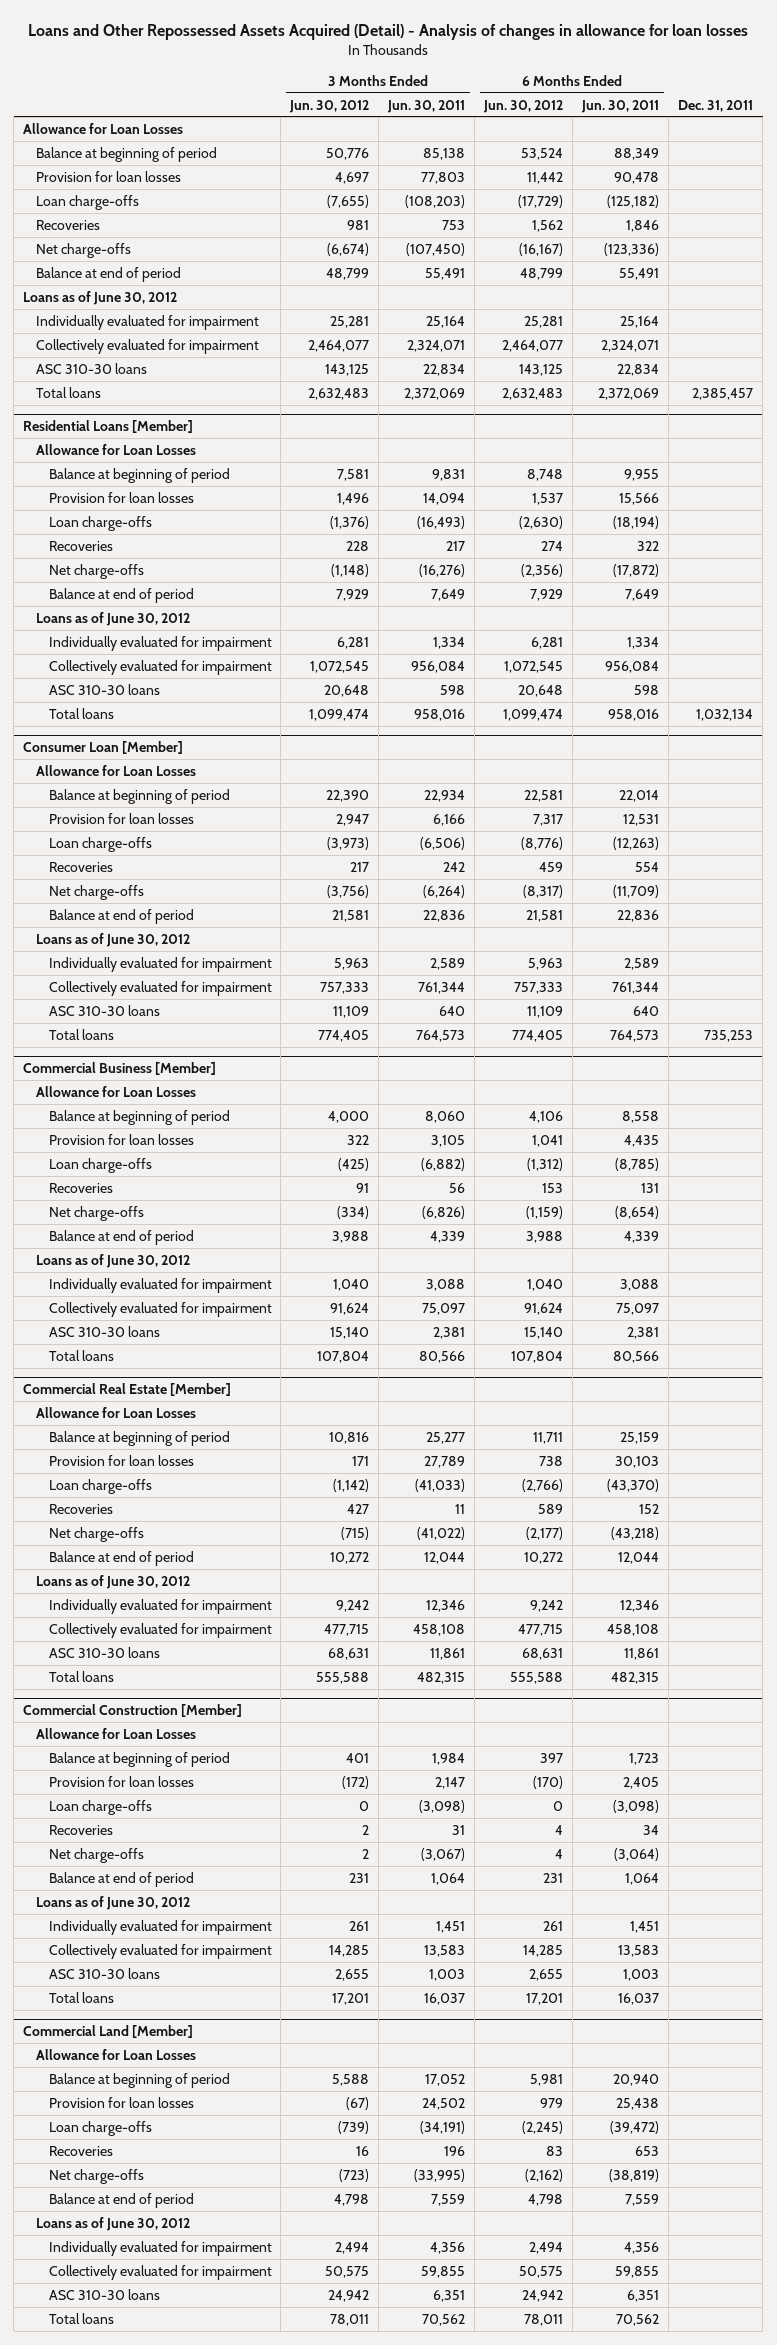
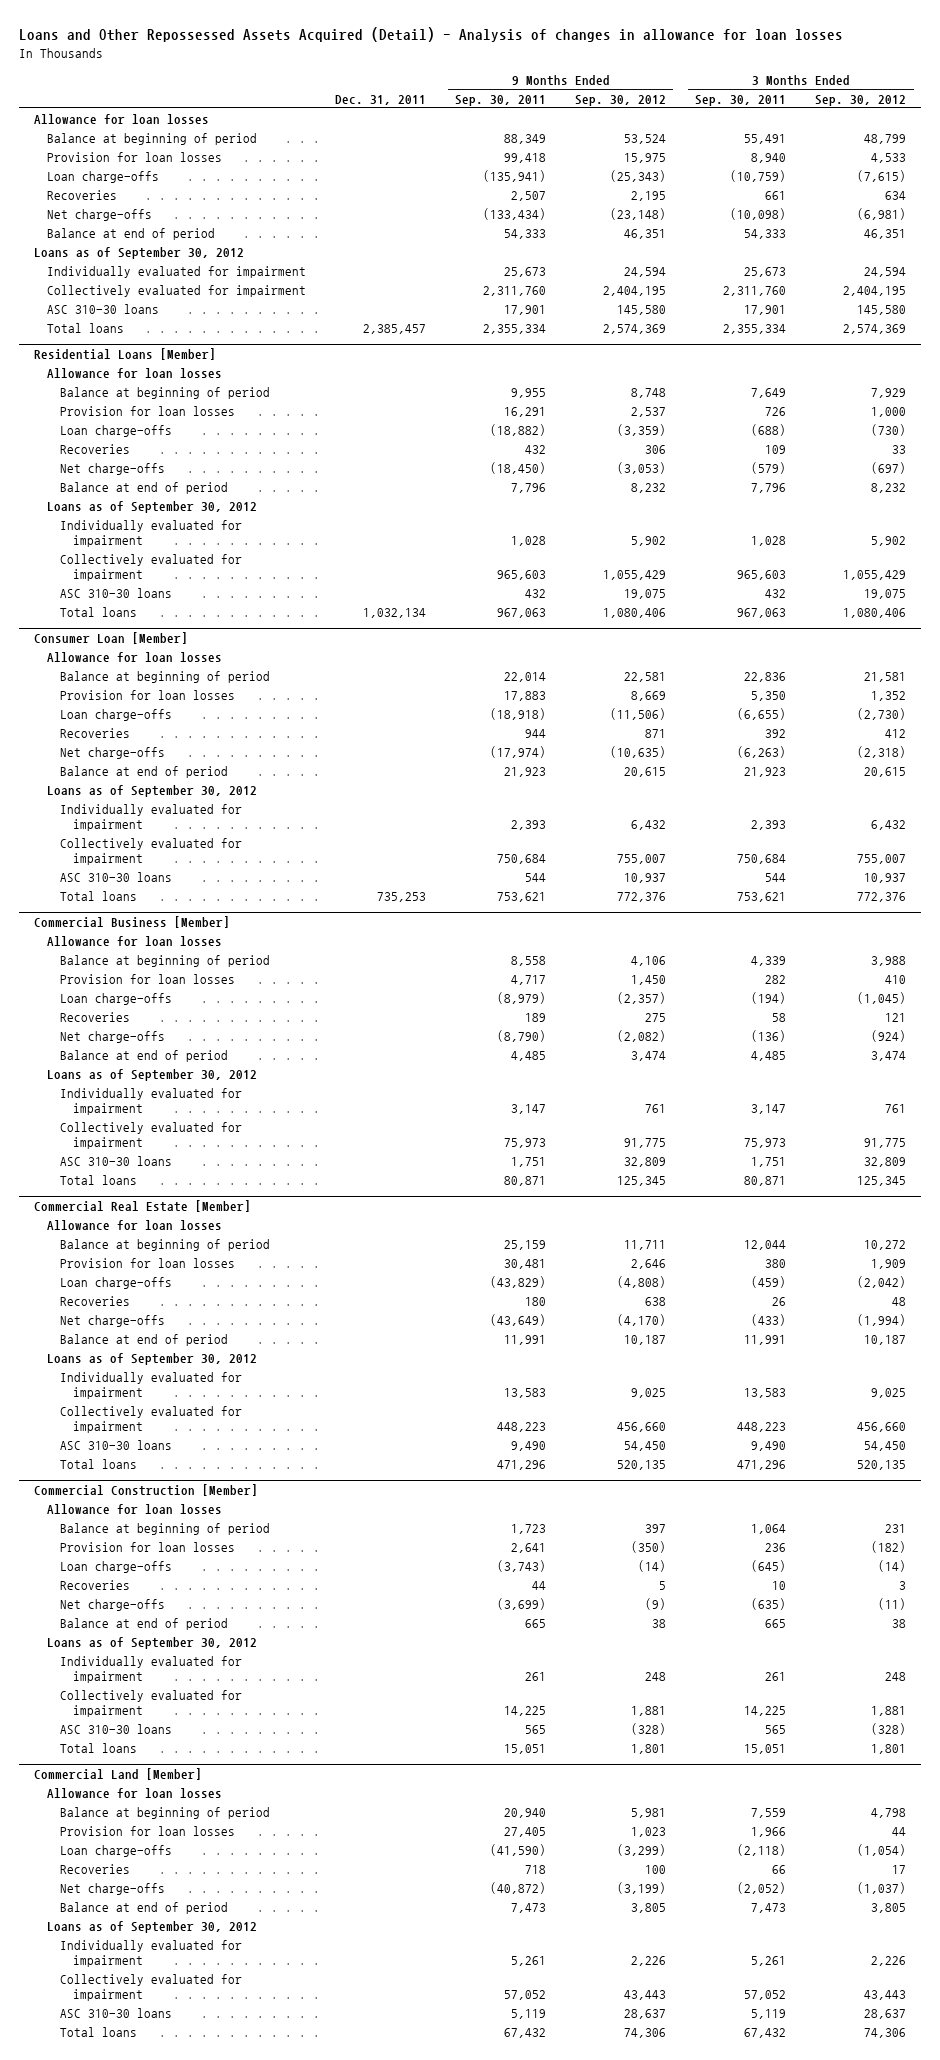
- | 3 Months Ended Jun. 30, 2012 | 3 Months Ended Jun. 30, 2011 | 6 Months Ended Jun. 30, 2012 | 6 Months Ended Jun. 30, 2011 | Dec. 31, 2011
+ | Dec. 31, 2011 | 9 Months Ended Sep. 30, 2011 | 9 Months Ended Sep. 30, 2012 | 3 Months Ended Sep. 30, 2011 | 3 Months Ended Sep. 30, 2012
- Allowance for Loan Losses
+ Allowance for loan losses
- Loans as of June 30, 2012
+ Loans as of September 30, 2012
@ Residential Loans [Member]
- Allowance for Loan Losses
+ Allowance for loan losses
- Loans as of June 30, 2012
+ Loans as of September 30, 2012
@ Consumer Loan [Member]
- Allowance for Loan Losses
+ Allowance for loan losses
- Loans as of June 30, 2012
+ Loans as of September 30, 2012
@ Commercial Business [Member]
- Allowance for Loan Losses
+ Allowance for loan losses
- Loans as of June 30, 2012
+ Loans as of September 30, 2012
@ Commercial Real Estate [Member]
- Allowance for Loan Losses
+ Allowance for loan losses
- Loans as of June 30, 2012
+ Loans as of September 30, 2012
@ Commercial Construction [Member]
- Allowance for Loan Losses
+ Allowance for loan losses
- Loans as of June 30, 2012
+ Loans as of September 30, 2012
@ Commercial Land [Member]
- Allowance for Loan Losses
+ Allowance for loan losses
- Loans as of June 30, 2012
+ Loans as of September 30, 2012

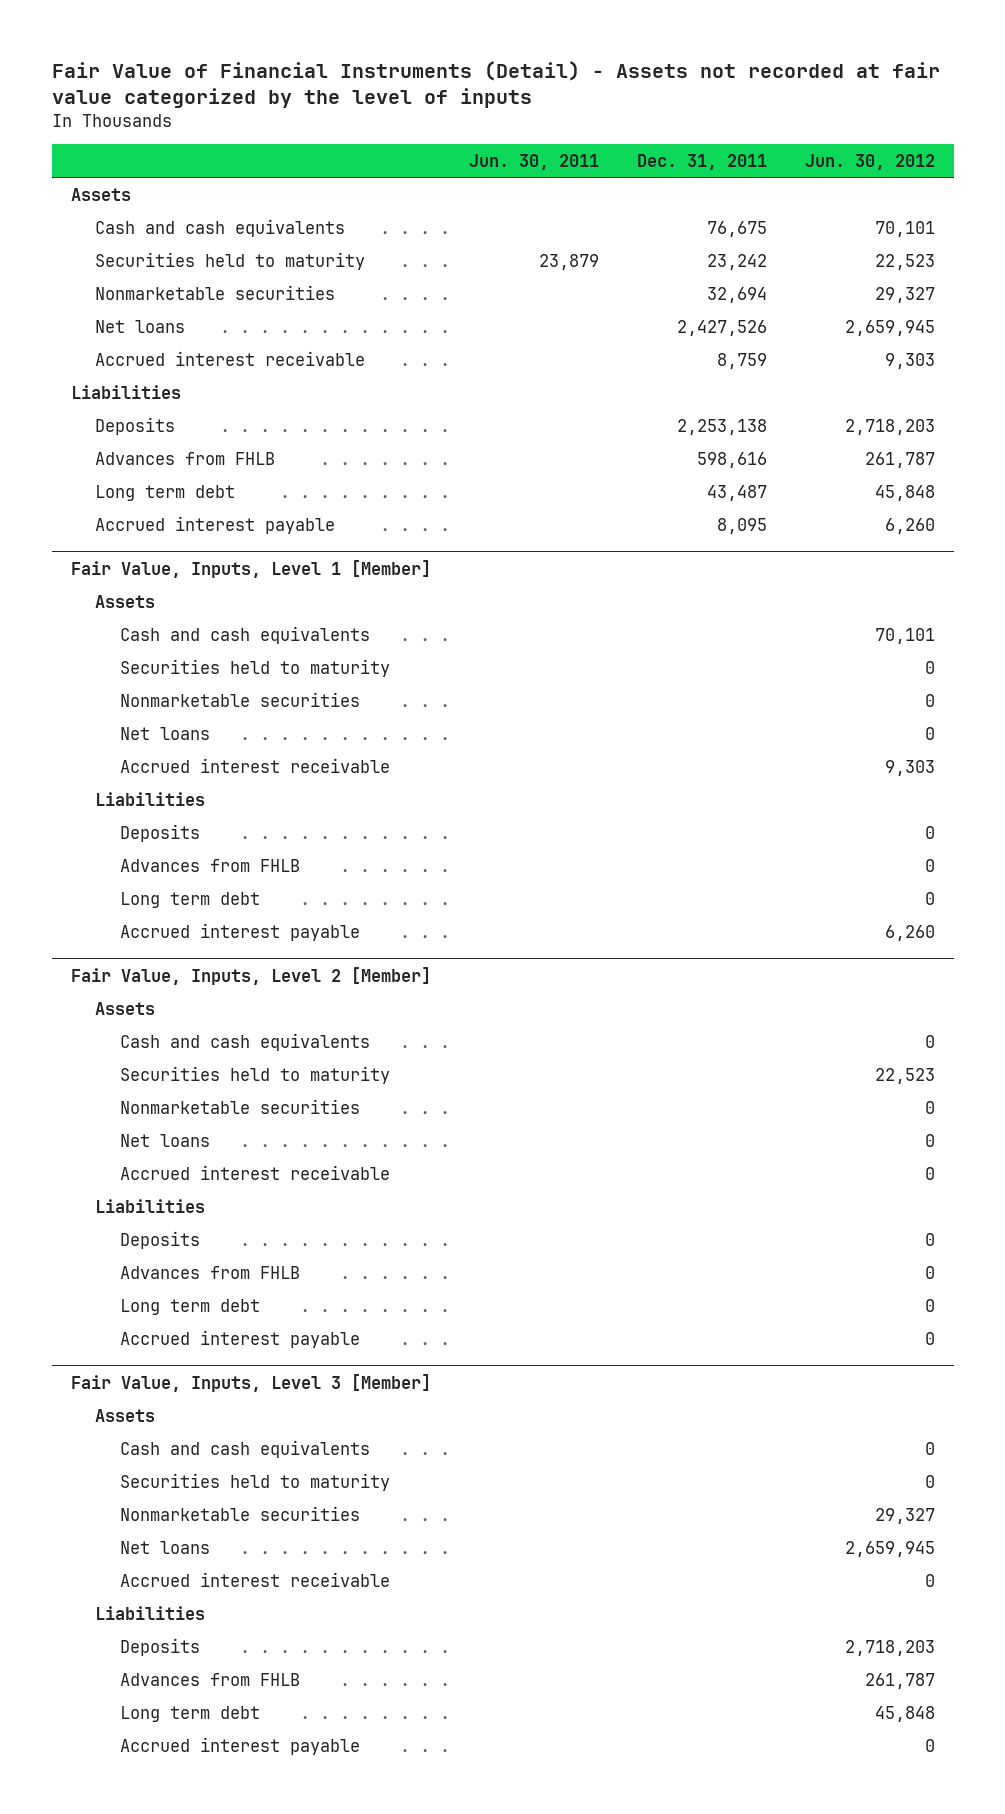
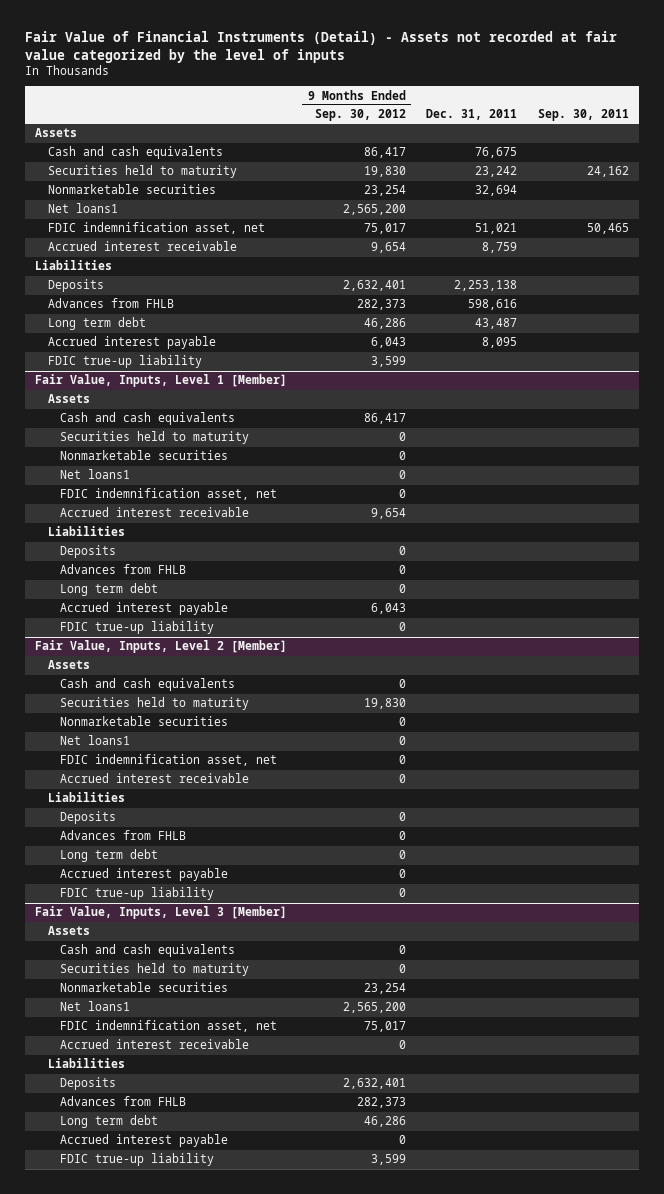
- | Jun. 30, 2011 | Dec. 31, 2011 | Jun. 30, 2012
+ | 9 Months Ended Sep. 30, 2012 | Dec. 31, 2011 | Sep. 30, 2011
- Net loans | | 2,427,526 | 2,659,945
+ Net loans1 | 2,565,200 | |
+ FDIC indemnification asset, net | 75,017 | 51,021 | 50,465
+ FDIC true-up liability | 3,599 | |
@ Fair Value, Inputs, Level 1 [Member]
- Net loans | | | 0
+ Net loans1 | 0 | |
+ FDIC indemnification asset, net | 0 | |
+ FDIC true-up liability | 0 | |
@ Fair Value, Inputs, Level 2 [Member]
- Net loans | | | 0
+ Net loans1 | 0 | |
+ FDIC indemnification asset, net | 0 | |
+ FDIC true-up liability | 0 | |
@ Fair Value, Inputs, Level 3 [Member]
- Net loans | | | 2,659,945
+ Net loans1 | 2,565,200 | |
+ FDIC indemnification asset, net | 75,017 | |
+ FDIC true-up liability | 3,599 | |

